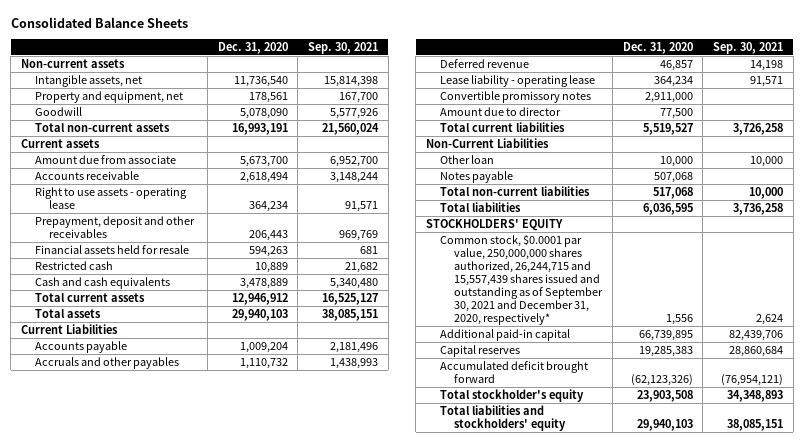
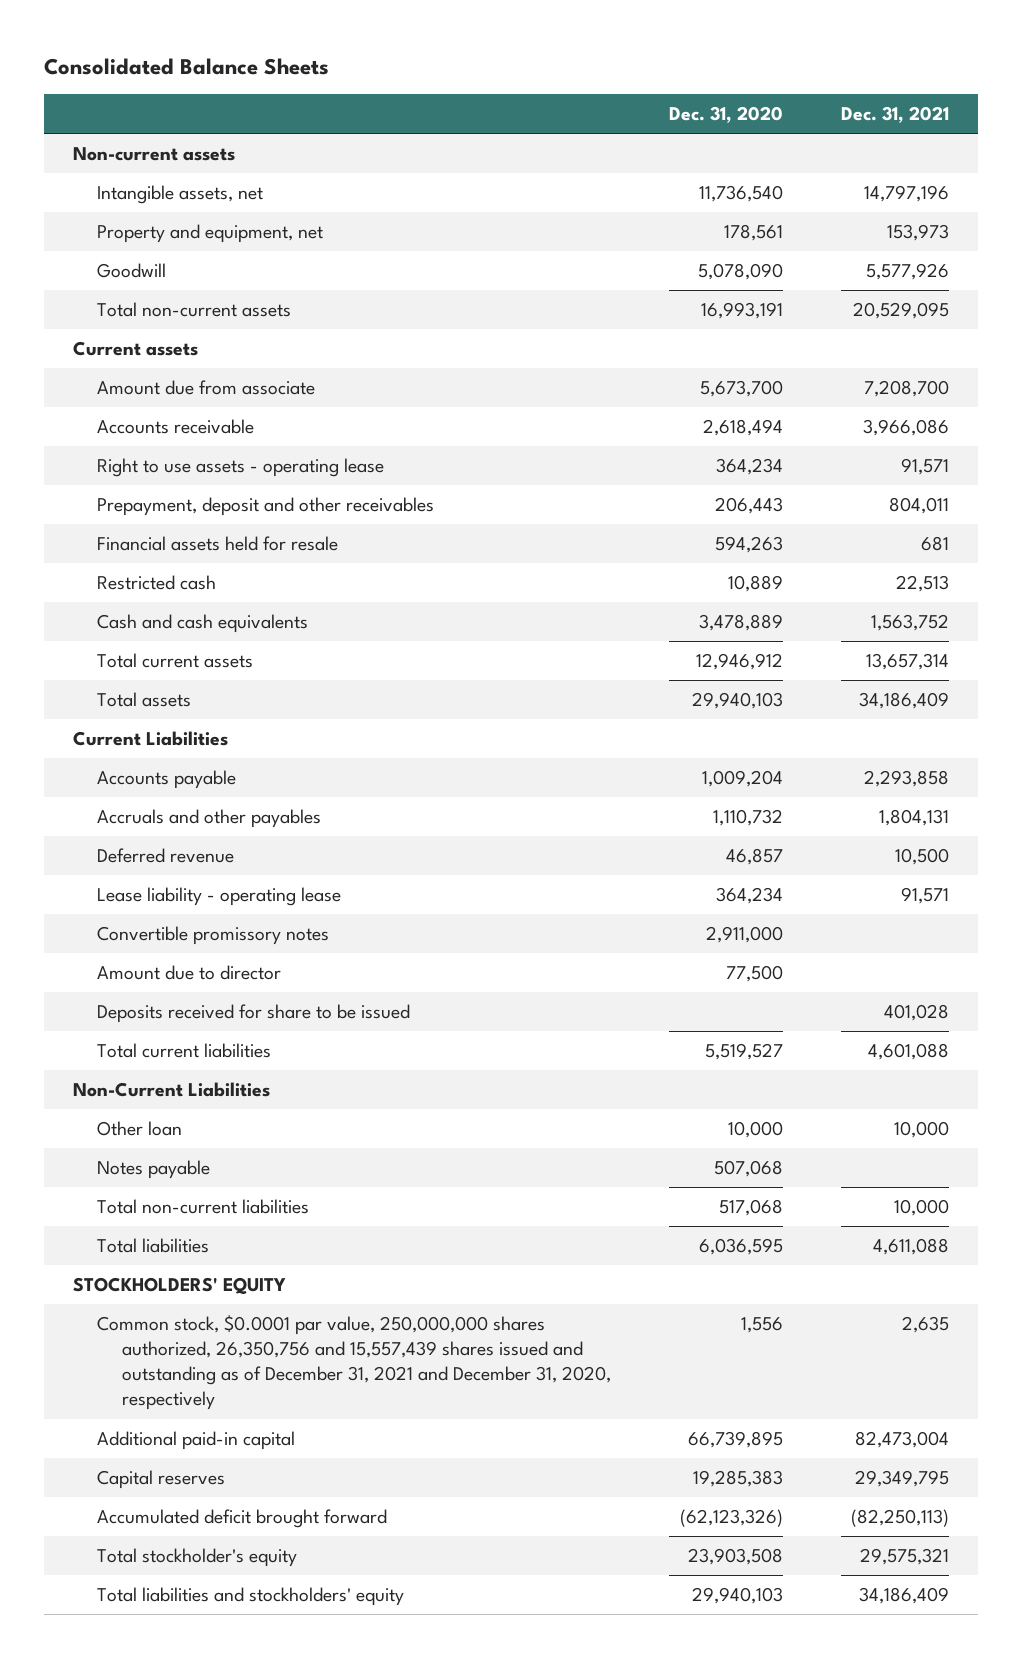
- | Dec. 31, 2020 | Sep. 30, 2021
+ | Dec. 31, 2020 | Dec. 31, 2021
+ Deposits received for share to be issued | | 401,028
- Common stock, $0.0001 par value, 250,000,000 shares authorized, 26,244,715 and 15,557,439 shares issued and outstanding as of September 30, 2021 and December 31, 2020, respectively* | 1,556 | 2,624
+ Common stock, $0.0001 par value, 250,000,000 shares authorized, 26,350,756 and 15,557,439 shares issued and outstanding as of December 31, 2021 and December 31, 2020, respectively | 1,556 | 2,635

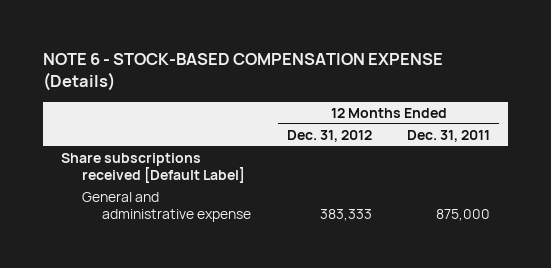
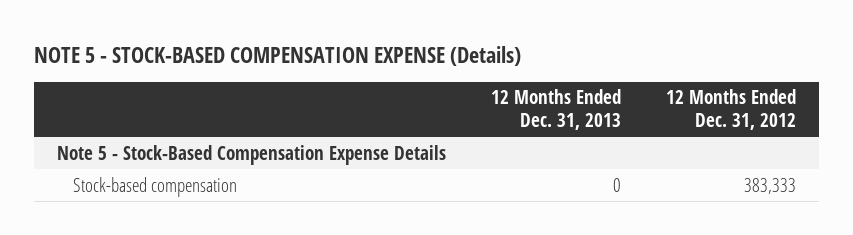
- NOTE 6 - STOCK-BASED COMPENSATION EXPENSE (Details)
+ NOTE 5 - STOCK-BASED COMPENSATION EXPENSE (Details)
- | 12 Months Ended Dec. 31, 2012 | 12 Months Ended Dec. 31, 2011
+ | 12 Months Ended Dec. 31, 2013 | 12 Months Ended Dec. 31, 2012
- Share subscriptions received [Default Label]
- General and administrative expense | 383,333 | 875,000
+ Note 5 - Stock-Based Compensation Expense Details
+ Stock-based compensation | 0 | 383,333

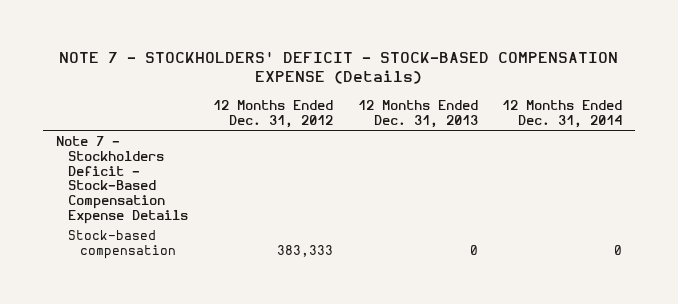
- NOTE 5 - STOCK-BASED COMPENSATION EXPENSE (Details)
+ NOTE 7 - STOCKHOLDERS' DEFICIT - STOCK-BASED COMPENSATION EXPENSE (Details)
- | 12 Months Ended Dec. 31, 2013 | 12 Months Ended Dec. 31, 2012
+ | 12 Months Ended Dec. 31, 2012 | 12 Months Ended Dec. 31, 2013 | 12 Months Ended Dec. 31, 2014
- Note 5 - Stock-Based Compensation Expense Details
+ Note 7 - Stockholders Deficit - Stock-Based Compensation Expense Details

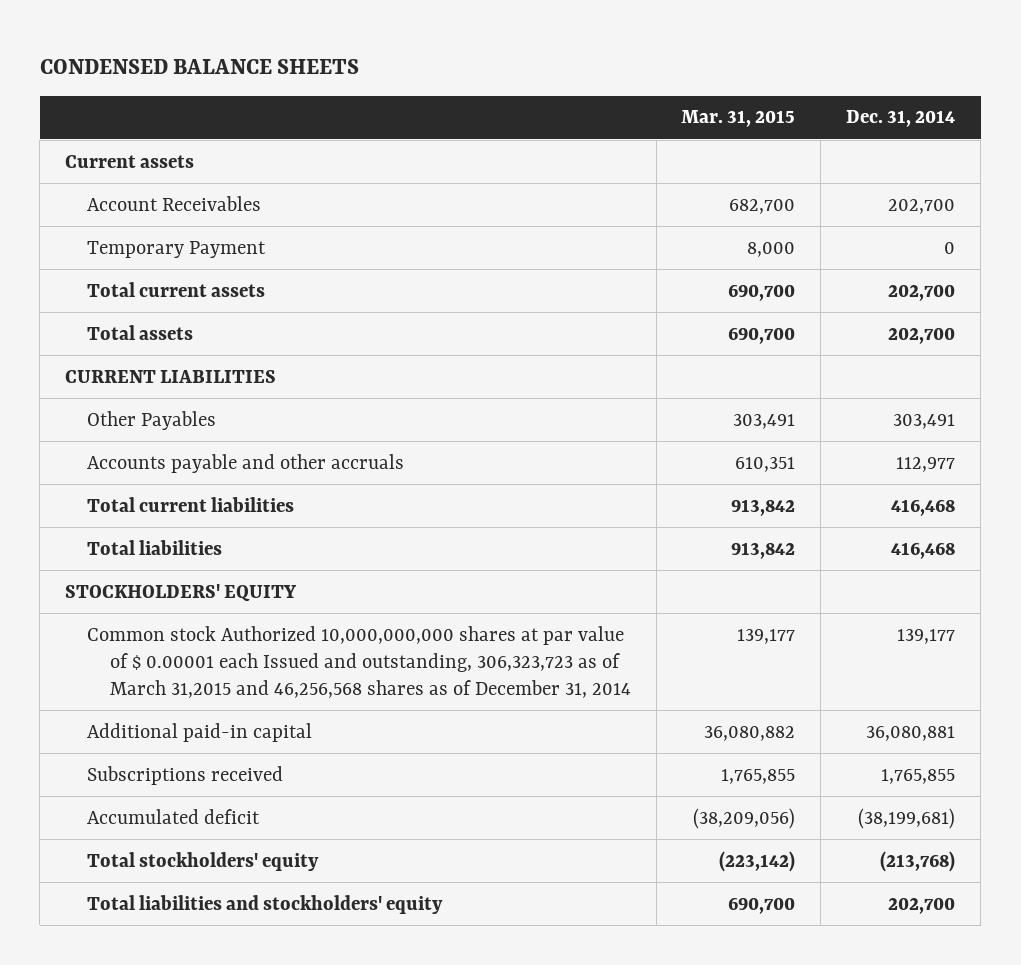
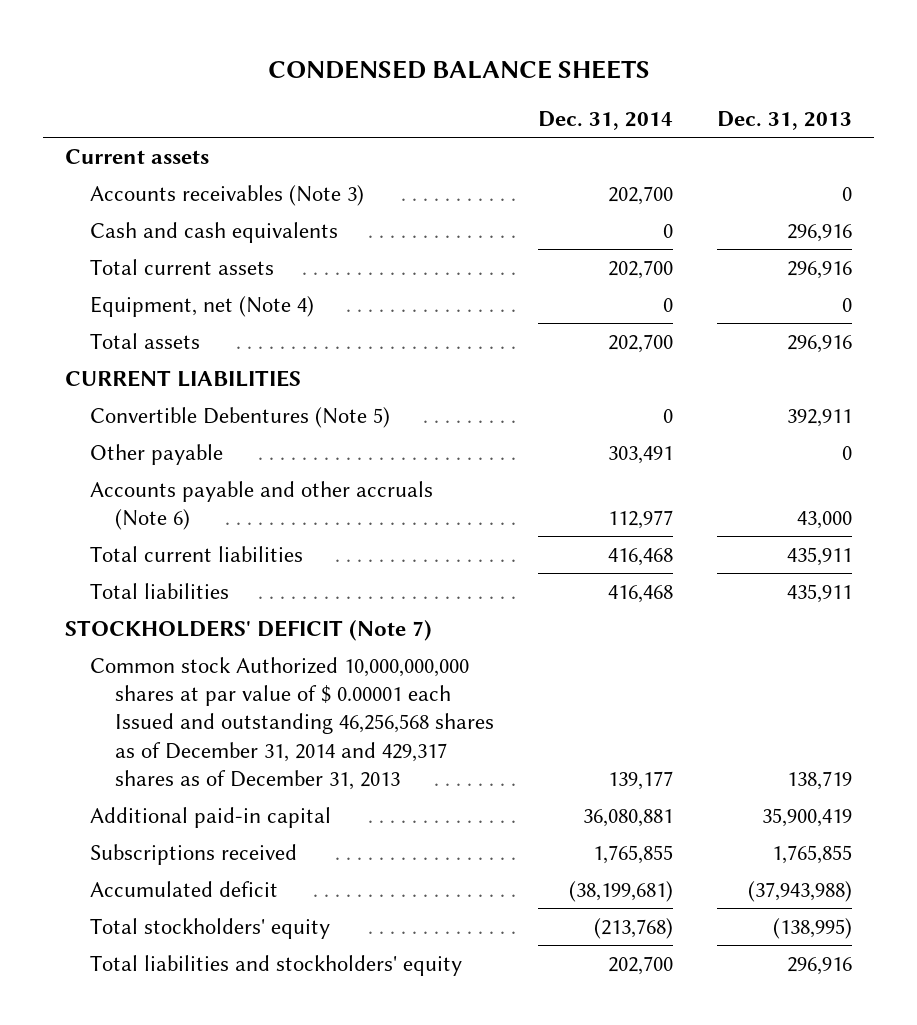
- | Mar. 31, 2015 | Dec. 31, 2014
+ | Dec. 31, 2014 | Dec. 31, 2013
- Account Receivables | 682,700 | 202,700
- Temporary Payment | 8,000 | 0
+ Accounts receivables (Note 3) | 202,700 | 0
+ Cash and cash equivalents | 0 | 296,916
+ Equipment, net (Note 4) | 0 | 0
- Other Payables | 303,491 | 303,491
- Accounts payable and other accruals | 610,351 | 112,977
+ Convertible Debentures (Note 5) | 0 | 392,911
+ Other payable | 303,491 | 0
+ Accounts payable and other accruals (Note 6) | 112,977 | 43,000
- STOCKHOLDERS' EQUITY
- Common stock Authorized 10,000,000,000 shares at par value of $ 0.00001 each Issued and outstanding, 306,323,723 as of March 31,2015 and 46,256,568 shares as of December 31, 2014 | 139,177 | 139,177
+ STOCKHOLDERS' DEFICIT (Note 7)
+ Common stock Authorized 10,000,000,000 shares at par value of $ 0.00001 each Issued and outstanding 46,256,568 shares as of December 31, 2014 and 429,317 shares as of December 31, 2013 | 139,177 | 138,719

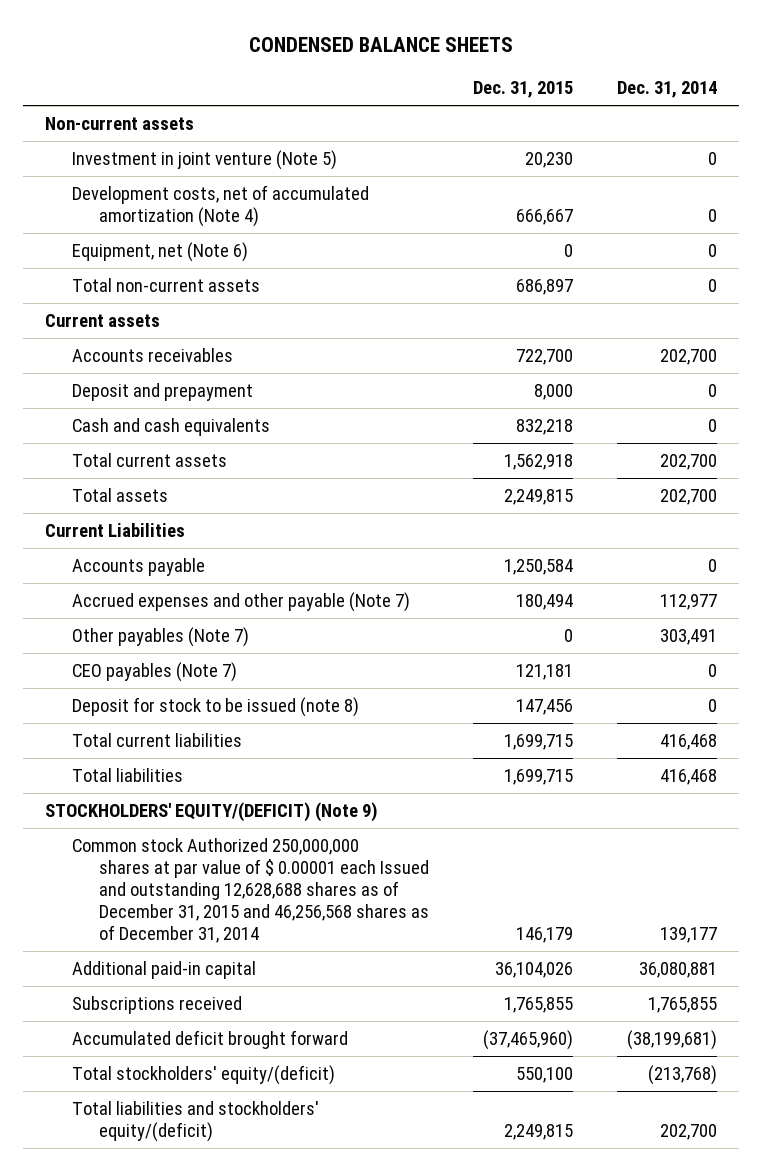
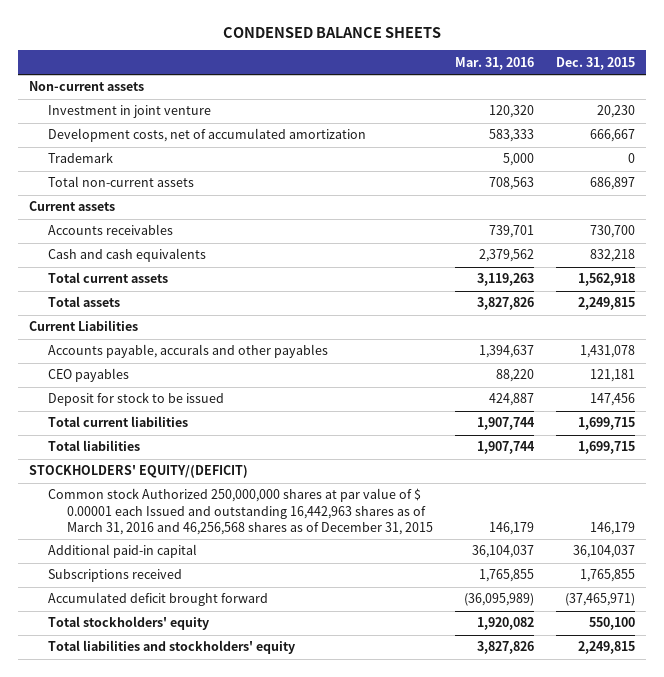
- | Dec. 31, 2015 | Dec. 31, 2014
+ | Mar. 31, 2016 | Dec. 31, 2015
- Investment in joint venture (Note 5) | 20,230 | 0
- Development costs, net of accumulated amortization (Note 4) | 666,667 | 0
- Equipment, net (Note 6) | 0 | 0
+ Investment in joint venture | 120,320 | 20,230
+ Development costs, net of accumulated amortization | 583,333 | 666,667
+ Trademark | 5,000 | 0
- Accounts receivables | 722,700 | 202,700
- Deposit and prepayment | 8,000 | 0
+ Accounts receivables | 739,701 | 730,700
- Accounts payable | 1,250,584 | 0
- Accrued expenses and other payable (Note 7) | 180,494 | 112,977
- Other payables (Note 7) | 0 | 303,491
- CEO payables (Note 7) | 121,181 | 0
- Deposit for stock to be issued (note 8) | 147,456 | 0
+ Accounts payable, accurals and other payables | 1,394,637 | 1,431,078
+ CEO payables | 88,220 | 121,181
+ Deposit for stock to be issued | 424,887 | 147,456
- STOCKHOLDERS' EQUITY/(DEFICIT) (Note 9)
- Common stock Authorized 250,000,000 shares at par value of $ 0.00001 each Issued and outstanding 12,628,688 shares as of December 31, 2015 and 46,256,568 shares as of December 31, 2014 | 146,179 | 139,177
- Additional paid-in capital | 36,104,026 | 36,080,881
+ STOCKHOLDERS' EQUITY/(DEFICIT)
+ Common stock Authorized 250,000,000 shares at par value of $ 0.00001 each Issued and outstanding 16,442,963 shares as of March 31, 2016 and 46,256,568 shares as of December 31, 2015 | 146,179 | 146,179
+ Additional paid-in capital | 36,104,037 | 36,104,037
- Accumulated deficit brought forward | (37,465,960) | (38,199,681)
- Total stockholders' equity/(deficit) | 550,100 | (213,768)
- Total liabilities and stockholders' equity/(deficit) | 2,249,815 | 202,700
+ Accumulated deficit brought forward | (36,095,989) | (37,465,971)
+ Total stockholders' equity | 1,920,082 | 550,100
+ Total liabilities and stockholders' equity | 3,827,826 | 2,249,815

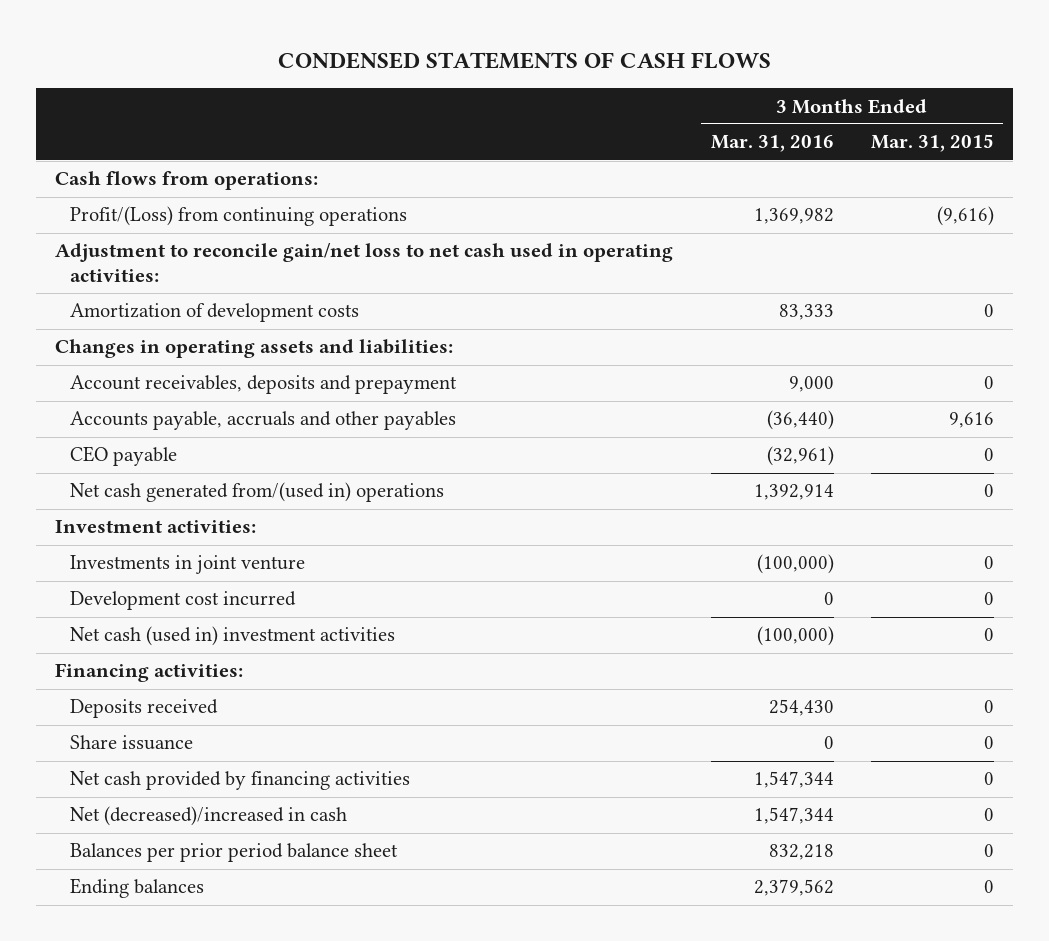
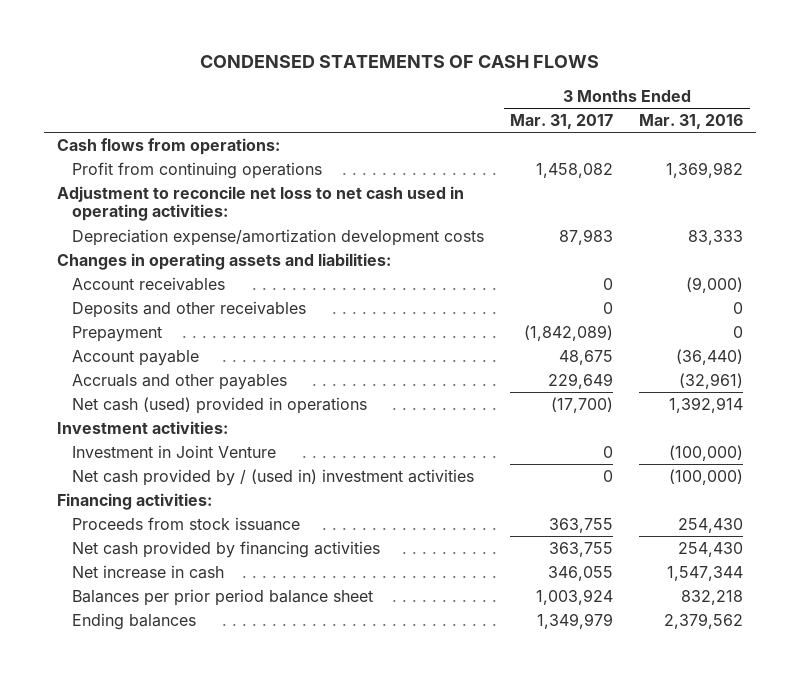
- | 3 Months Ended Mar. 31, 2016 | 3 Months Ended Mar. 31, 2015
+ | 3 Months Ended Mar. 31, 2017 | 3 Months Ended Mar. 31, 2016
- Profit/(Loss) from continuing operations | 1,369,982 | (9,616)
- Adjustment to reconcile gain/net loss to net cash used in operating activities:
- Amortization of development costs | 83,333 | 0
+ Profit from continuing operations | 1,458,082 | 1,369,982
+ Adjustment to reconcile net loss to net cash used in operating activities:
+ Depreciation expense/amortization development costs | 87,983 | 83,333
- Account receivables, deposits and prepayment | 9,000 | 0
- Accounts payable, accruals and other payables | (36,440) | 9,616
- CEO payable | (32,961) | 0
- Net cash generated from/(used in) operations | 1,392,914 | 0
+ Account receivables | 0 | (9,000)
+ Deposits and other receivables | 0 | 0
+ Prepayment | (1,842,089) | 0
+ Account payable | 48,675 | (36,440)
+ Accruals and other payables | 229,649 | (32,961)
+ Net cash (used) provided in operations | (17,700) | 1,392,914
- Investments in joint venture | (100,000) | 0
- Development cost incurred | 0 | 0
- Net cash (used in) investment activities | (100,000) | 0
+ Investment in Joint Venture | 0 | (100,000)
+ Net cash provided by / (used in) investment activities | 0 | (100,000)
- Deposits received | 254,430 | 0
- Share issuance | 0 | 0
- Net cash provided by financing activities | 1,547,344 | 0
- Net (decreased)/increased in cash | 1,547,344 | 0
+ Proceeds from stock issuance | 363,755 | 254,430
+ Net cash provided by financing activities | 363,755 | 254,430
+ Net increase in cash | 346,055 | 1,547,344

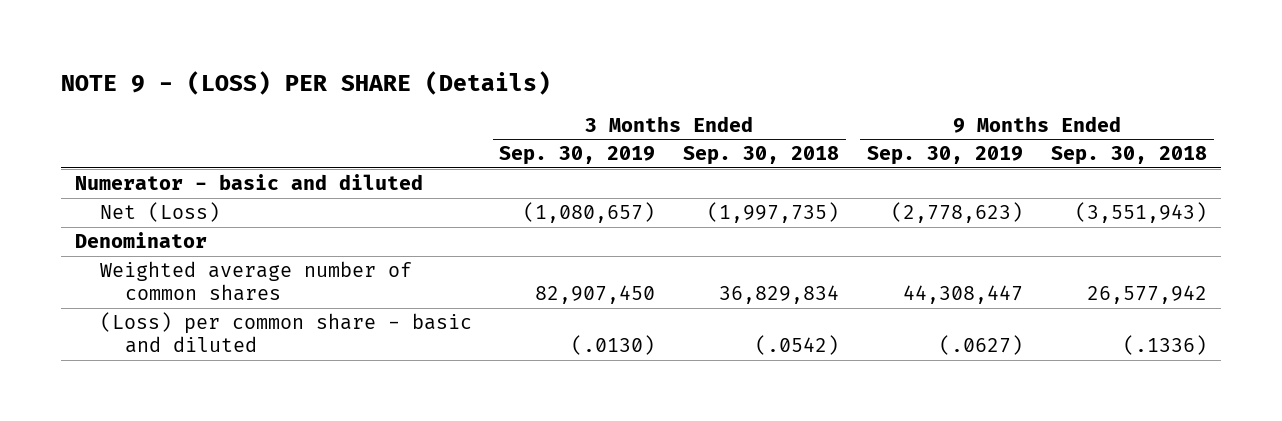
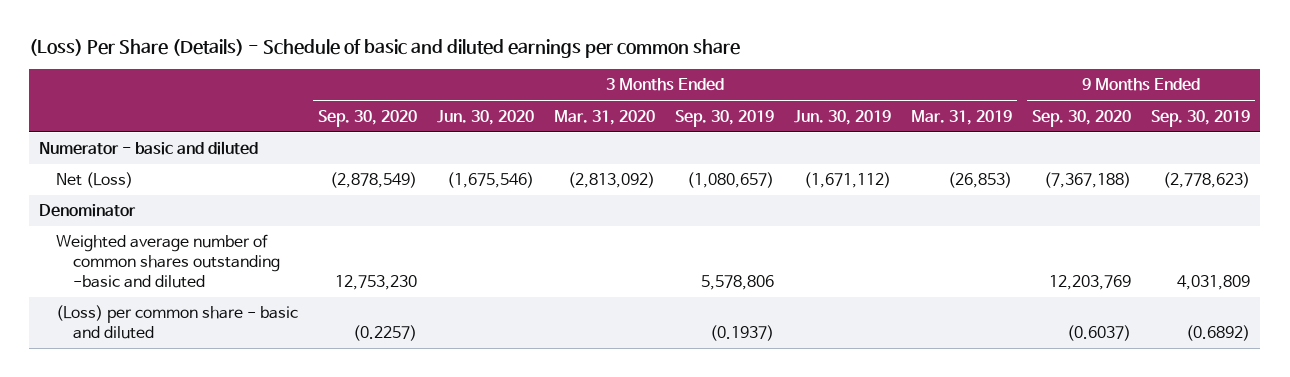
- NOTE 9 - (LOSS) PER SHARE (Details)
+ (Loss) Per Share (Details) - Schedule of basic and diluted earnings per common share
- | 3 Months Ended Sep. 30, 2019 | 3 Months Ended Sep. 30, 2018 | 9 Months Ended Sep. 30, 2019 | 9 Months Ended Sep. 30, 2018
+ | 3 Months Ended Sep. 30, 2020 | 3 Months Ended Jun. 30, 2020 | 3 Months Ended Mar. 31, 2020 | 3 Months Ended Sep. 30, 2019 | 3 Months Ended Jun. 30, 2019 | 3 Months Ended Mar. 31, 2019 | 9 Months Ended Sep. 30, 2020 | 9 Months Ended Sep. 30, 2019
- Weighted average number of common shares | 82,907,450 | 36,829,834 | 44,308,447 | 26,577,942
- (Loss) per common share - basic and diluted | (.0130) | (.0542) | (.0627) | (.1336)
+ Weighted average number of common shares outstanding -basic and diluted | 12,753,230 | | | 5,578,806 | | | 12,203,769 | 4,031,809
+ (Loss) per common share - basic and diluted | (0.2257) | | | (0.1937) | | | (0.6037) | (0.6892)

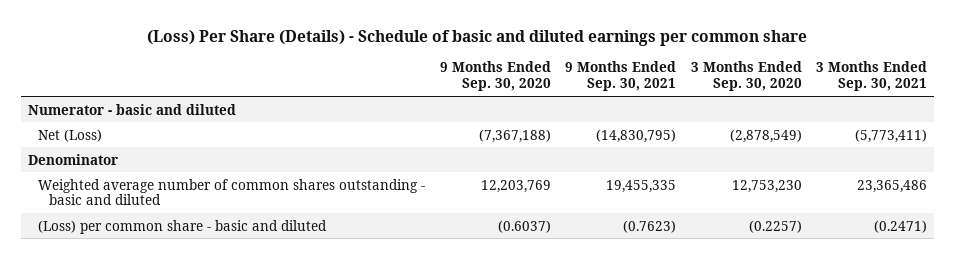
- | 3 Months Ended Sep. 30, 2020 | 3 Months Ended Jun. 30, 2020 | 3 Months Ended Mar. 31, 2020 | 3 Months Ended Sep. 30, 2019 | 3 Months Ended Jun. 30, 2019 | 3 Months Ended Mar. 31, 2019 | 9 Months Ended Sep. 30, 2020 | 9 Months Ended Sep. 30, 2019
+ | 9 Months Ended Sep. 30, 2020 | 9 Months Ended Sep. 30, 2021 | 3 Months Ended Sep. 30, 2020 | 3 Months Ended Sep. 30, 2021
- Weighted average number of common shares outstanding -basic and diluted | 12,753,230 | | | 5,578,806 | | | 12,203,769 | 4,031,809
+ Weighted average number of common shares outstanding - basic and diluted | 12,203,769 | 19,455,335 | 12,753,230 | 23,365,486

